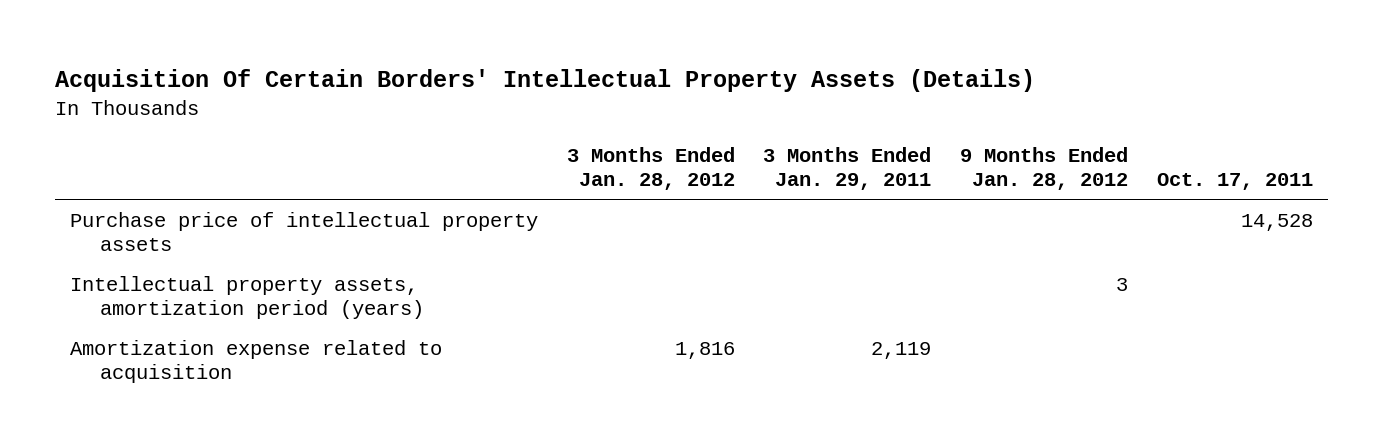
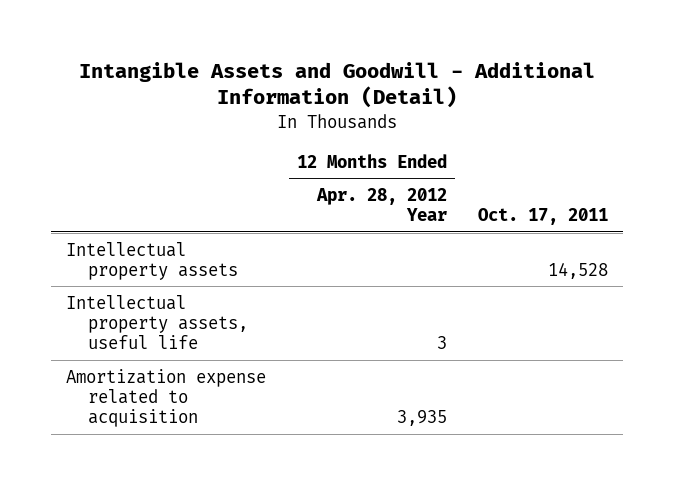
- Acquisition Of Certain Borders' Intellectual Property Assets (Details)
+ Intangible Assets and Goodwill - Additional Information (Detail)
- | 3 Months Ended Jan. 28, 2012 | 3 Months Ended Jan. 29, 2011 | 9 Months Ended Jan. 28, 2012 | Oct. 17, 2011
+ | 12 Months Ended Apr. 28, 2012 Year | Oct. 17, 2011
- Purchase price of intellectual property assets | | | | 14,528
- Intellectual property assets, amortization period (years) | | | 3 |
+ Intellectual property assets | | 14,528
+ Intellectual property assets, useful life | 3 |

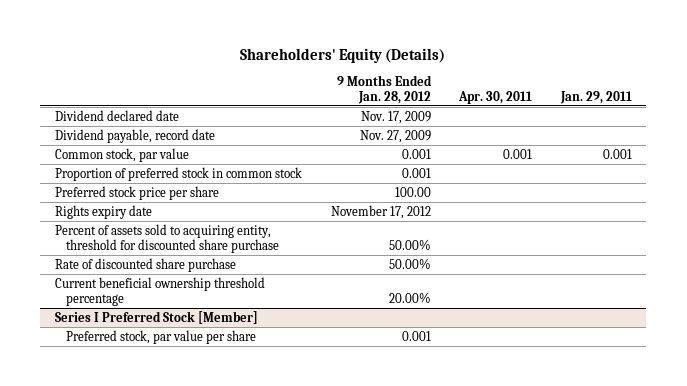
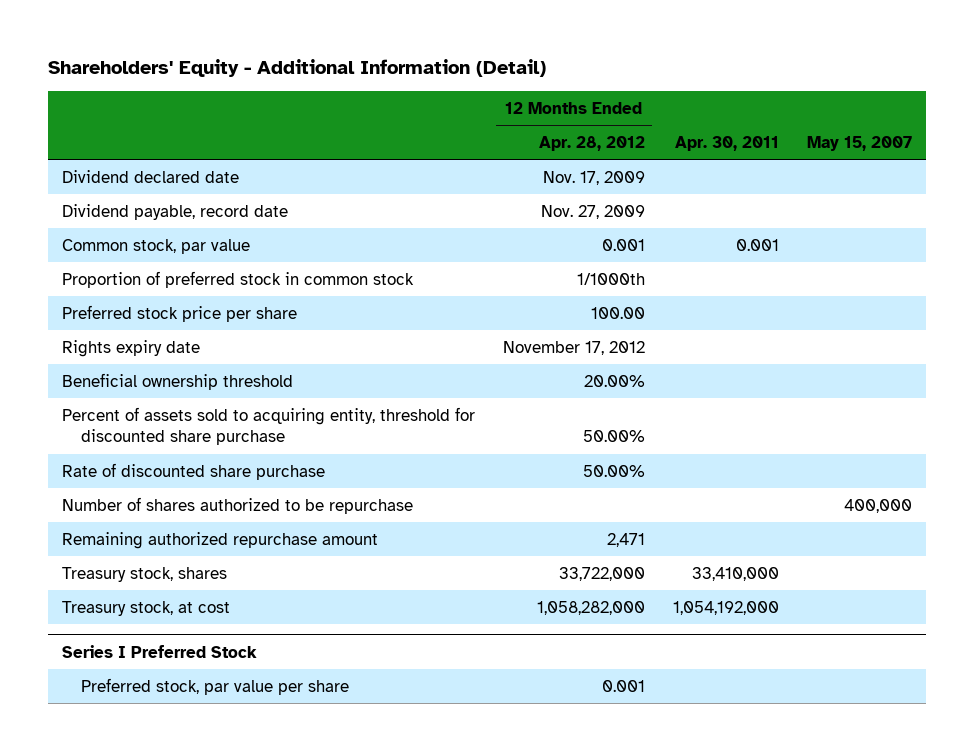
- Shareholders' Equity (Details)
+ Shareholders' Equity - Additional Information (Detail)
- | 9 Months Ended Jan. 28, 2012 | Apr. 30, 2011 | Jan. 29, 2011
+ | 12 Months Ended Apr. 28, 2012 | Apr. 30, 2011 | May 15, 2007
+ Beneficial ownership threshold | 20.00% | |
- Current beneficial ownership threshold percentage | 20.00% | |
- Series I Preferred Stock [Member]
+ Number of shares authorized to be repurchase | | | 400,000
+ Remaining authorized repurchase amount | 2,471 | |
+ Treasury stock, shares | 33,722,000 | 33,410,000 |
+ Treasury stock, at cost | 1,058,282,000 | 1,054,192,000 |
+ Series I Preferred Stock

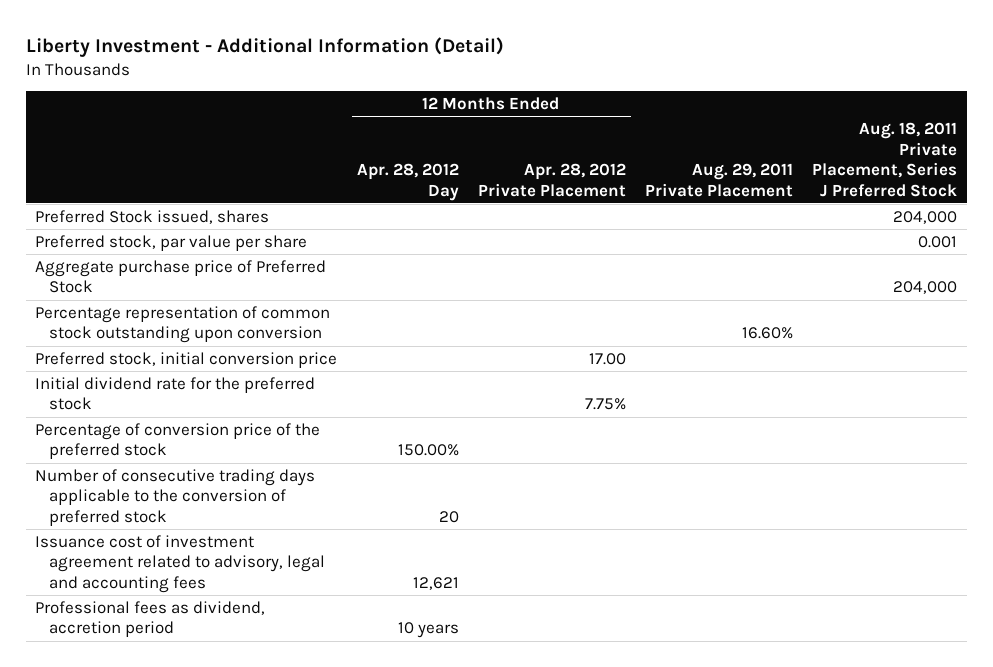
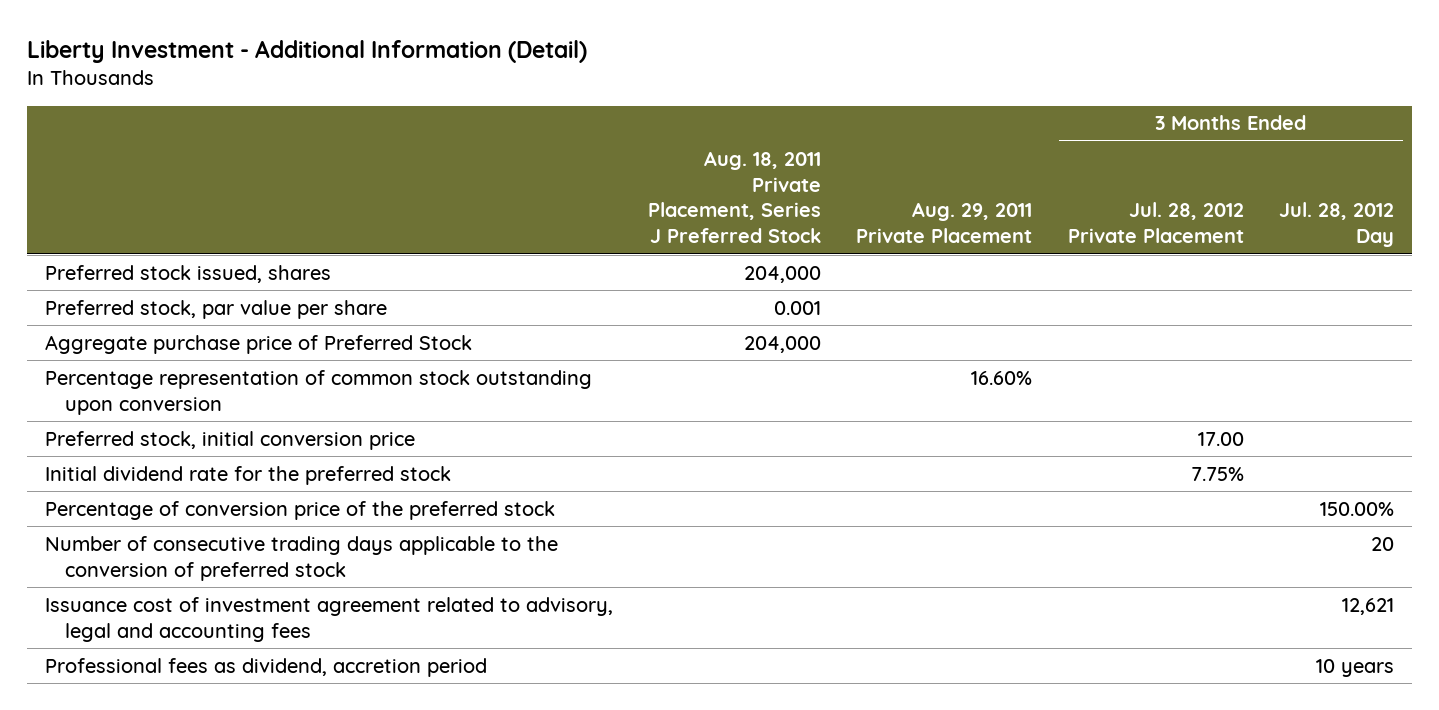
- | 12 Months Ended Apr. 28, 2012 Day | 12 Months Ended Apr. 28, 2012 Private Placement | Aug. 29, 2011 Private Placement | Aug. 18, 2011 Private Placement, Series J Preferred Stock
+ | Aug. 18, 2011 Private Placement, Series J Preferred Stock | Aug. 29, 2011 Private Placement | 3 Months Ended Jul. 28, 2012 Private Placement | 3 Months Ended Jul. 28, 2012 Day
- Preferred Stock issued, shares | | | | 204,000
+ Preferred stock issued, shares | 204,000 | | |

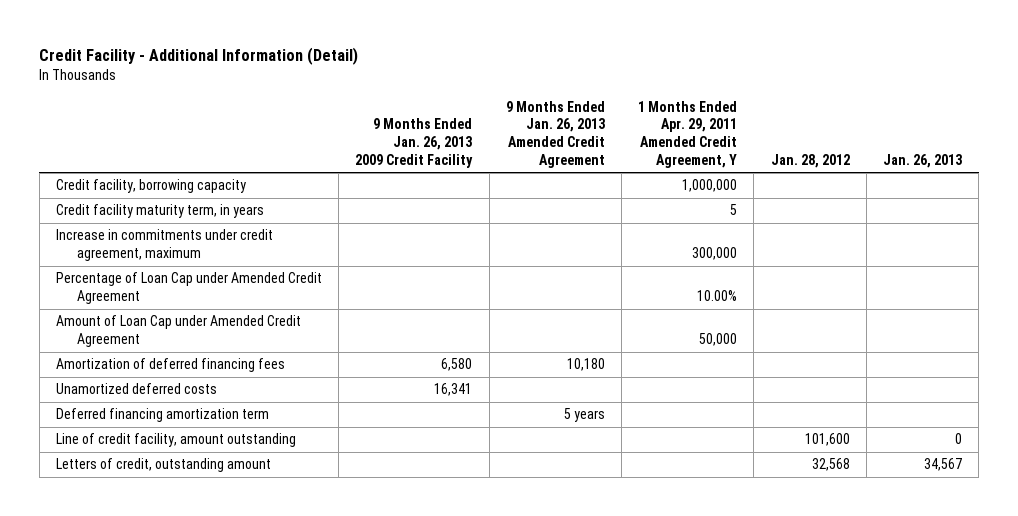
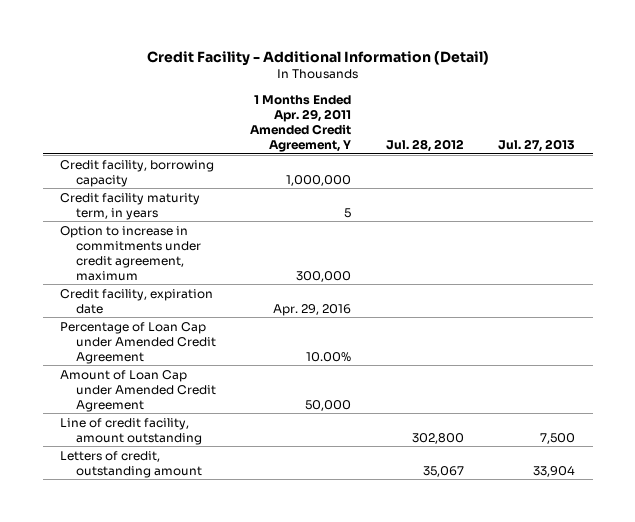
- | 9 Months Ended Jan. 26, 2013 2009 Credit Facility | 9 Months Ended Jan. 26, 2013 Amended Credit Agreement | 1 Months Ended Apr. 29, 2011 Amended Credit Agreement, Y | Jan. 28, 2012 | Jan. 26, 2013
+ | 1 Months Ended Apr. 29, 2011 Amended Credit Agreement, Y | Jul. 28, 2012 | Jul. 27, 2013
- Increase in commitments under credit agreement, maximum | | | 300,000 | |
+ Option to increase in commitments under credit agreement, maximum | 300,000 | |
+ Credit facility, expiration date | Apr. 29, 2016 | |
- Amortization of deferred financing fees | 6,580 | 10,180 | | |
- Unamortized deferred costs | 16,341 | | | |
- Deferred financing amortization term | | 5 years | | |

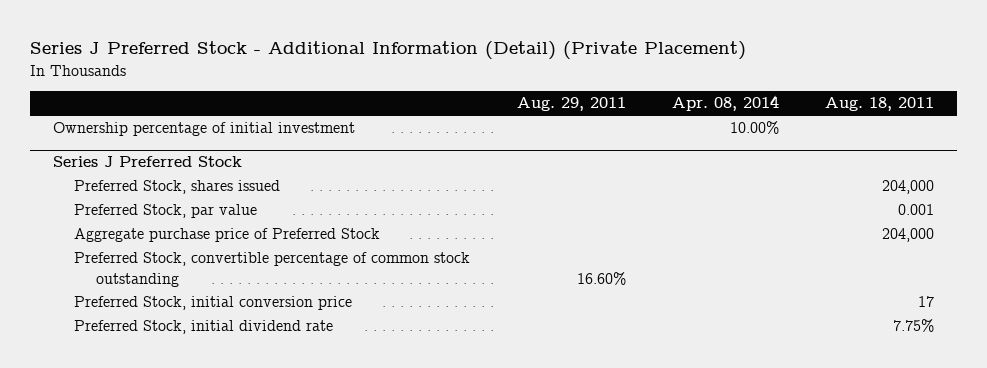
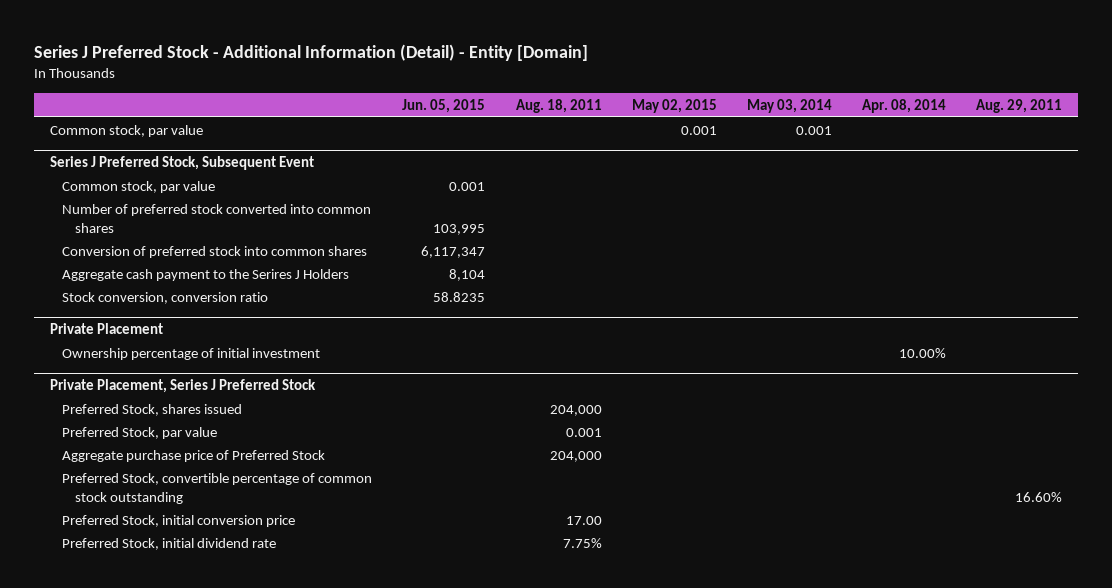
- Series J Preferred Stock - Additional Information (Detail) (Private Placement)
+ Series J Preferred Stock - Additional Information (Detail) - Entity [Domain]
- | Aug. 29, 2011 | Apr. 08, 2014 | Aug. 18, 2011
+ | Jun. 05, 2015 | Aug. 18, 2011 | May 02, 2015 | May 03, 2014 | Apr. 08, 2014 | Aug. 29, 2011
- Ownership percentage of initial investment | | 10.00% |
- Series J Preferred Stock
+ Common stock, par value | | | 0.001 | 0.001 | |
+ Series J Preferred Stock, Subsequent Event
+ Common stock, par value | 0.001 | | | | |
+ Number of preferred stock converted into common shares | 103,995 | | | | |
+ Conversion of preferred stock into common shares | 6,117,347 | | | | |
+ Aggregate cash payment to the Serires J Holders | 8,104 | | | | |
+ Stock conversion, conversion ratio | 58.8235 | | | | |
+ Private Placement
+ Ownership percentage of initial investment | | | | | 10.00% |
+ Private Placement, Series J Preferred Stock
- Preferred Stock, initial conversion price | | | 17
+ Preferred Stock, initial conversion price | | 17.00 | | | |

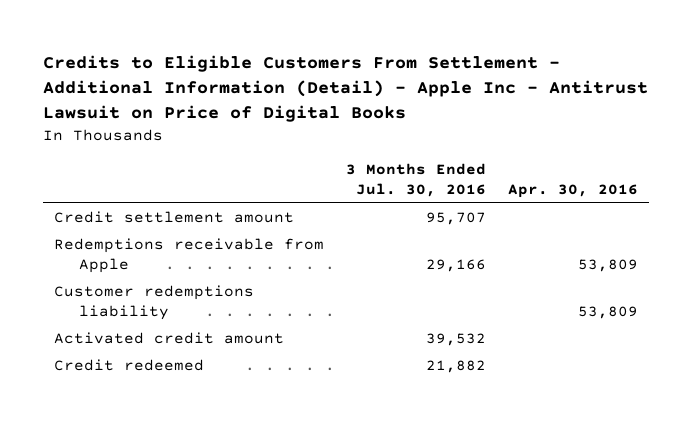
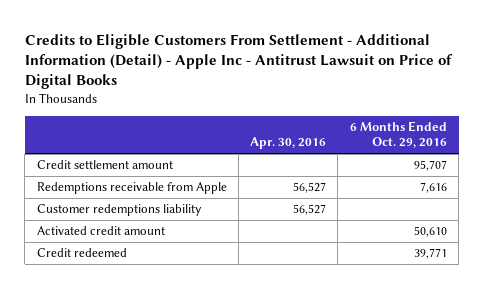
- | 3 Months Ended Jul. 30, 2016 | Apr. 30, 2016
+ | Apr. 30, 2016 | 6 Months Ended Oct. 29, 2016
- Redemptions receivable from Apple | 29,166 | 53,809
- Customer redemptions liability | | 53,809
+ Redemptions receivable from Apple | 56,527 | 7,616
+ Customer redemptions liability | 56,527 |

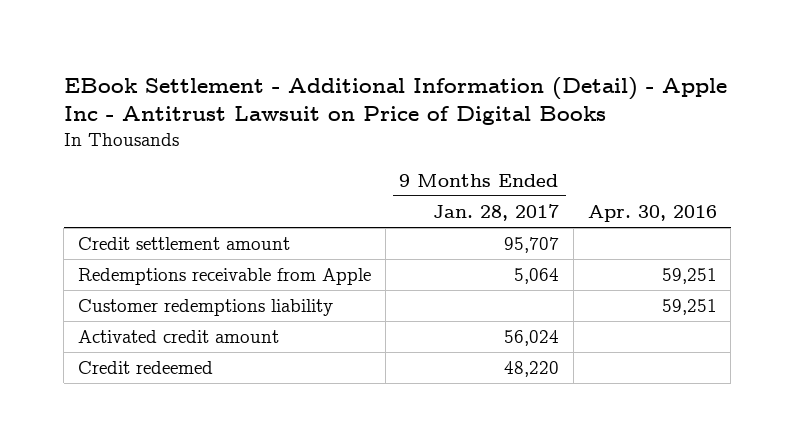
- Credits to Eligible Customers From Settlement - Additional Information (Detail) - Apple Inc - Antitrust Lawsuit on Price of Digital Books
+ EBook Settlement - Additional Information (Detail) - Apple Inc - Antitrust Lawsuit on Price of Digital Books
- | Apr. 30, 2016 | 6 Months Ended Oct. 29, 2016
+ | 9 Months Ended Jan. 28, 2017 | Apr. 30, 2016
- Redemptions receivable from Apple | 56,527 | 7,616
- Customer redemptions liability | 56,527 |
+ Redemptions receivable from Apple | 5,064 | 59,251
+ Customer redemptions liability | | 59,251

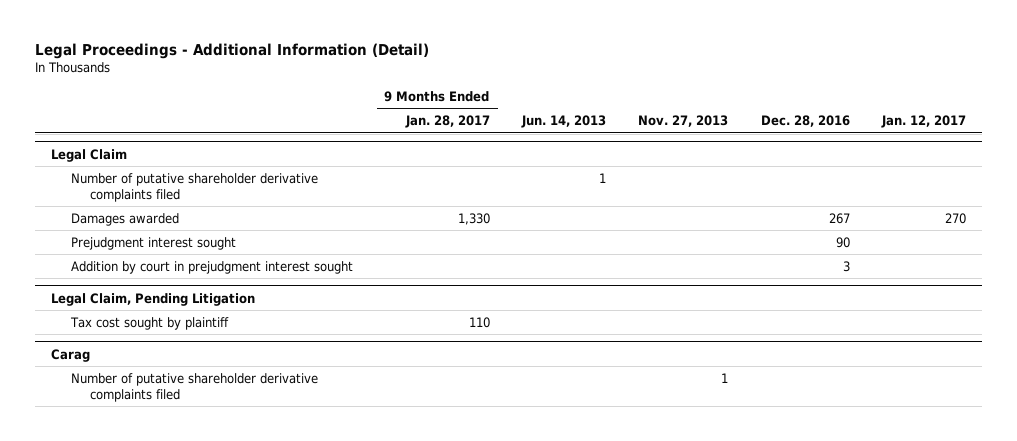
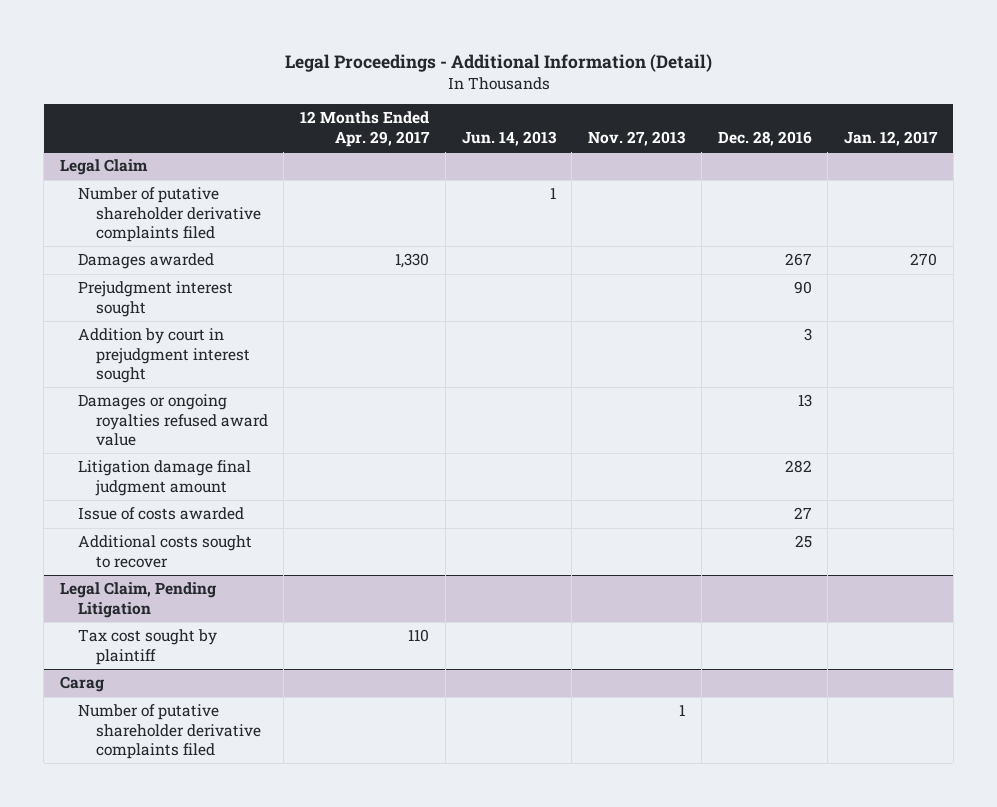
- | 9 Months Ended Jan. 28, 2017 | Jun. 14, 2013 | Nov. 27, 2013 | Dec. 28, 2016 | Jan. 12, 2017
+ | 12 Months Ended Apr. 29, 2017 | Jun. 14, 2013 | Nov. 27, 2013 | Dec. 28, 2016 | Jan. 12, 2017
@ Legal Claim
+ Damages or ongoing royalties refused award value | | | | 13 |
+ Litigation damage final judgment amount | | | | 282 |
+ Issue of costs awarded | | | | 27 |
+ Additional costs sought to recover | | | | 25 |

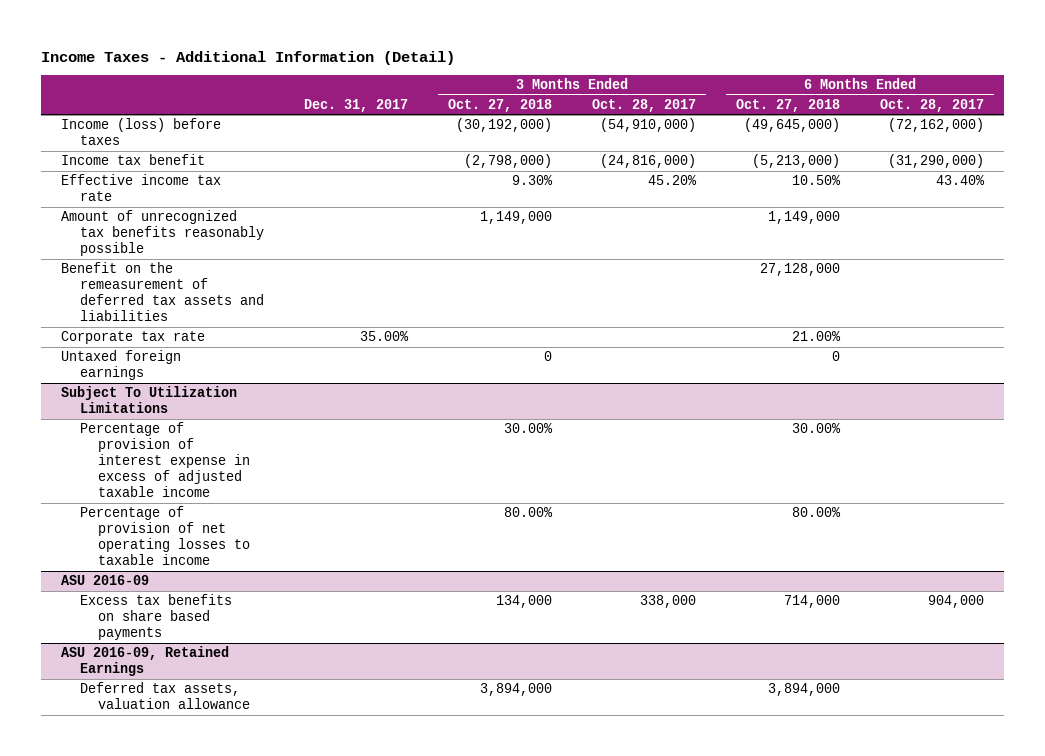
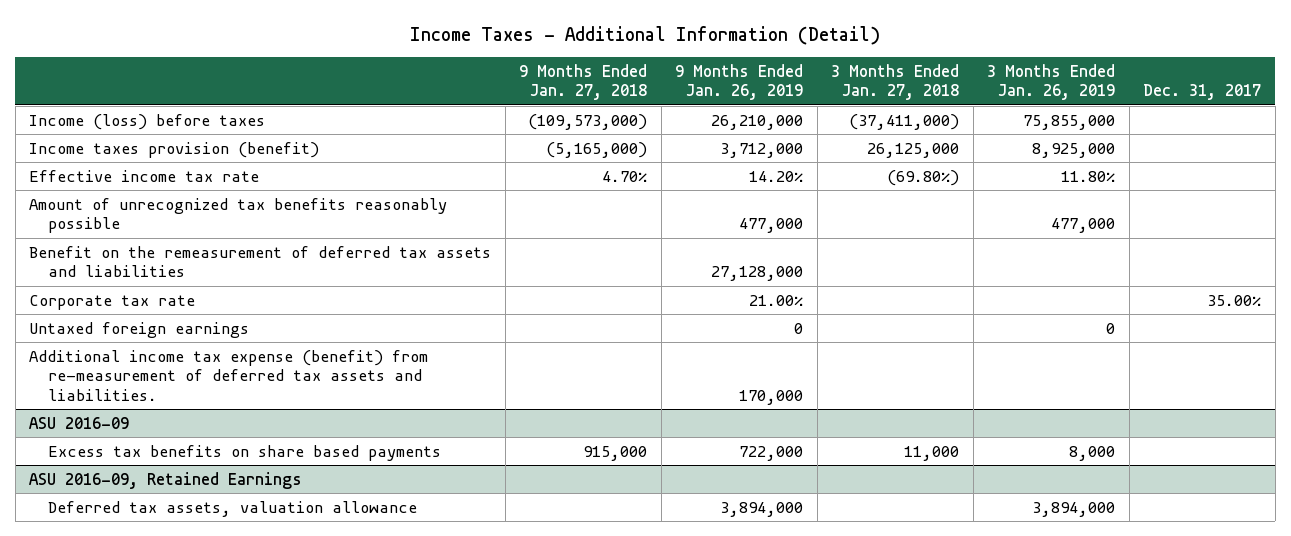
- | Dec. 31, 2017 | 3 Months Ended Oct. 27, 2018 | 3 Months Ended Oct. 28, 2017 | 6 Months Ended Oct. 27, 2018 | 6 Months Ended Oct. 28, 2017
+ | 9 Months Ended Jan. 27, 2018 | 9 Months Ended Jan. 26, 2019 | 3 Months Ended Jan. 27, 2018 | 3 Months Ended Jan. 26, 2019 | Dec. 31, 2017
- Income tax benefit | | (2,798,000) | (24,816,000) | (5,213,000) | (31,290,000)
+ Income taxes provision (benefit) | (5,165,000) | 3,712,000 | 26,125,000 | 8,925,000 |
- Subject To Utilization Limitations
- Percentage of provision of interest expense in excess of adjusted taxable income | | 30.00% | | 30.00% |
- Percentage of provision of net operating losses to taxable income | | 80.00% | | 80.00% |
+ Additional income tax expense (benefit) from re-measurement of deferred tax assets and liabilities. | | 170,000 | | |

